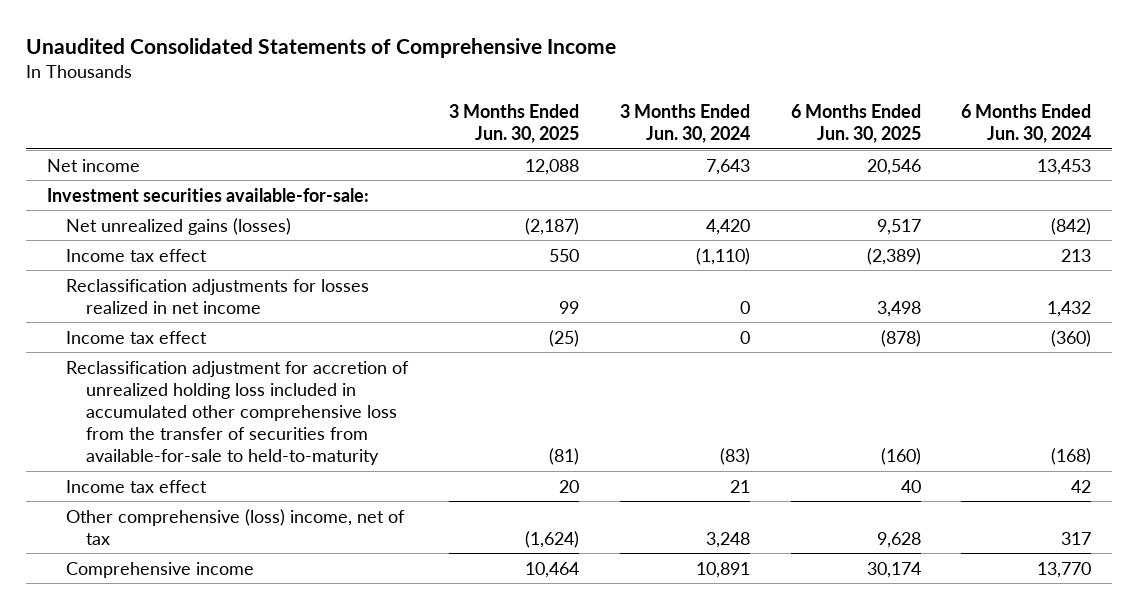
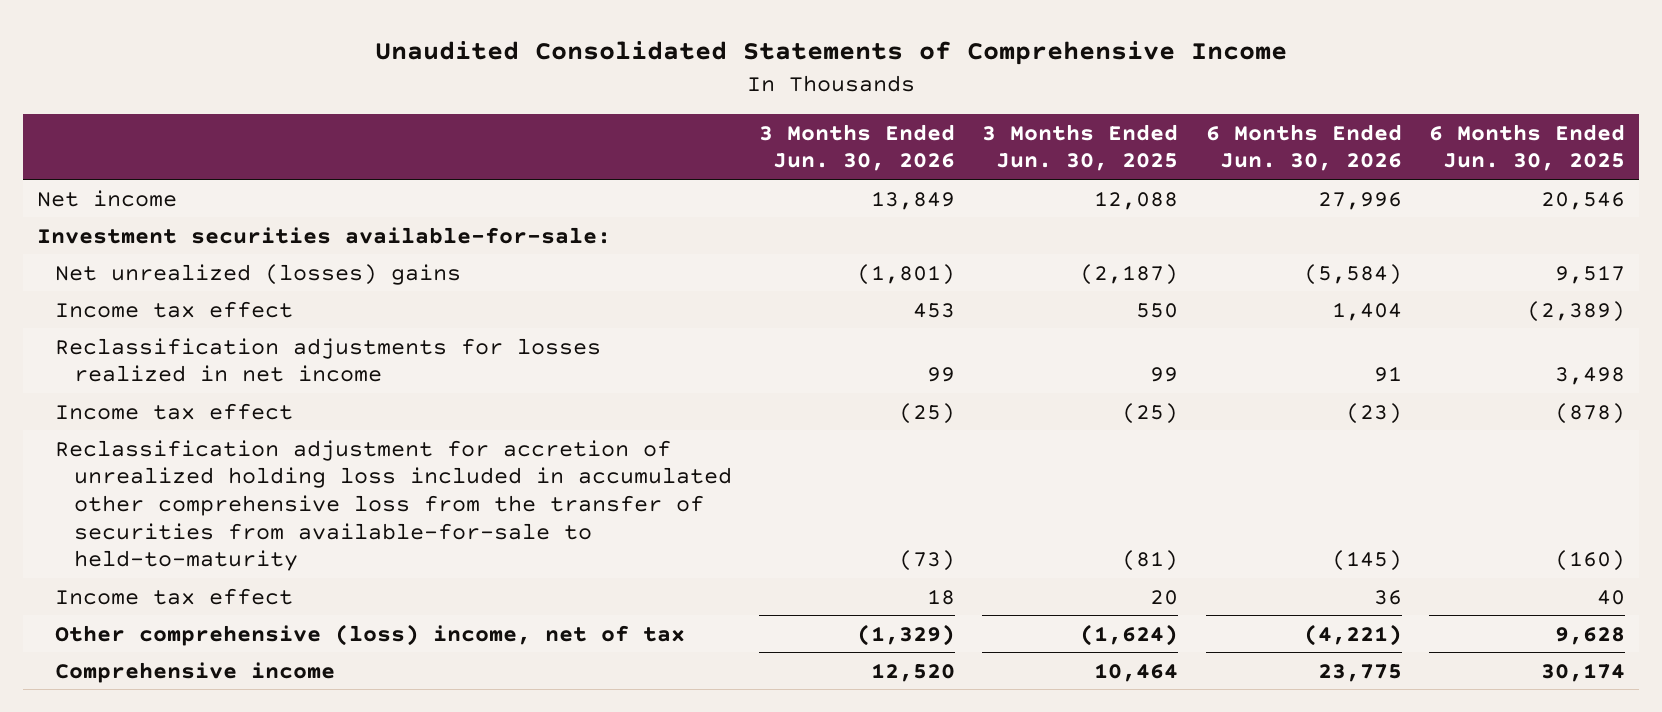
- | 3 Months Ended Jun. 30, 2025 | 3 Months Ended Jun. 30, 2024 | 6 Months Ended Jun. 30, 2025 | 6 Months Ended Jun. 30, 2024
+ | 3 Months Ended Jun. 30, 2026 | 3 Months Ended Jun. 30, 2025 | 6 Months Ended Jun. 30, 2026 | 6 Months Ended Jun. 30, 2025
- Net unrealized gains (losses) | (2,187) | 4,420 | 9,517 | (842)
+ Net unrealized (losses) gains | (1,801) | (2,187) | (5,584) | 9,517

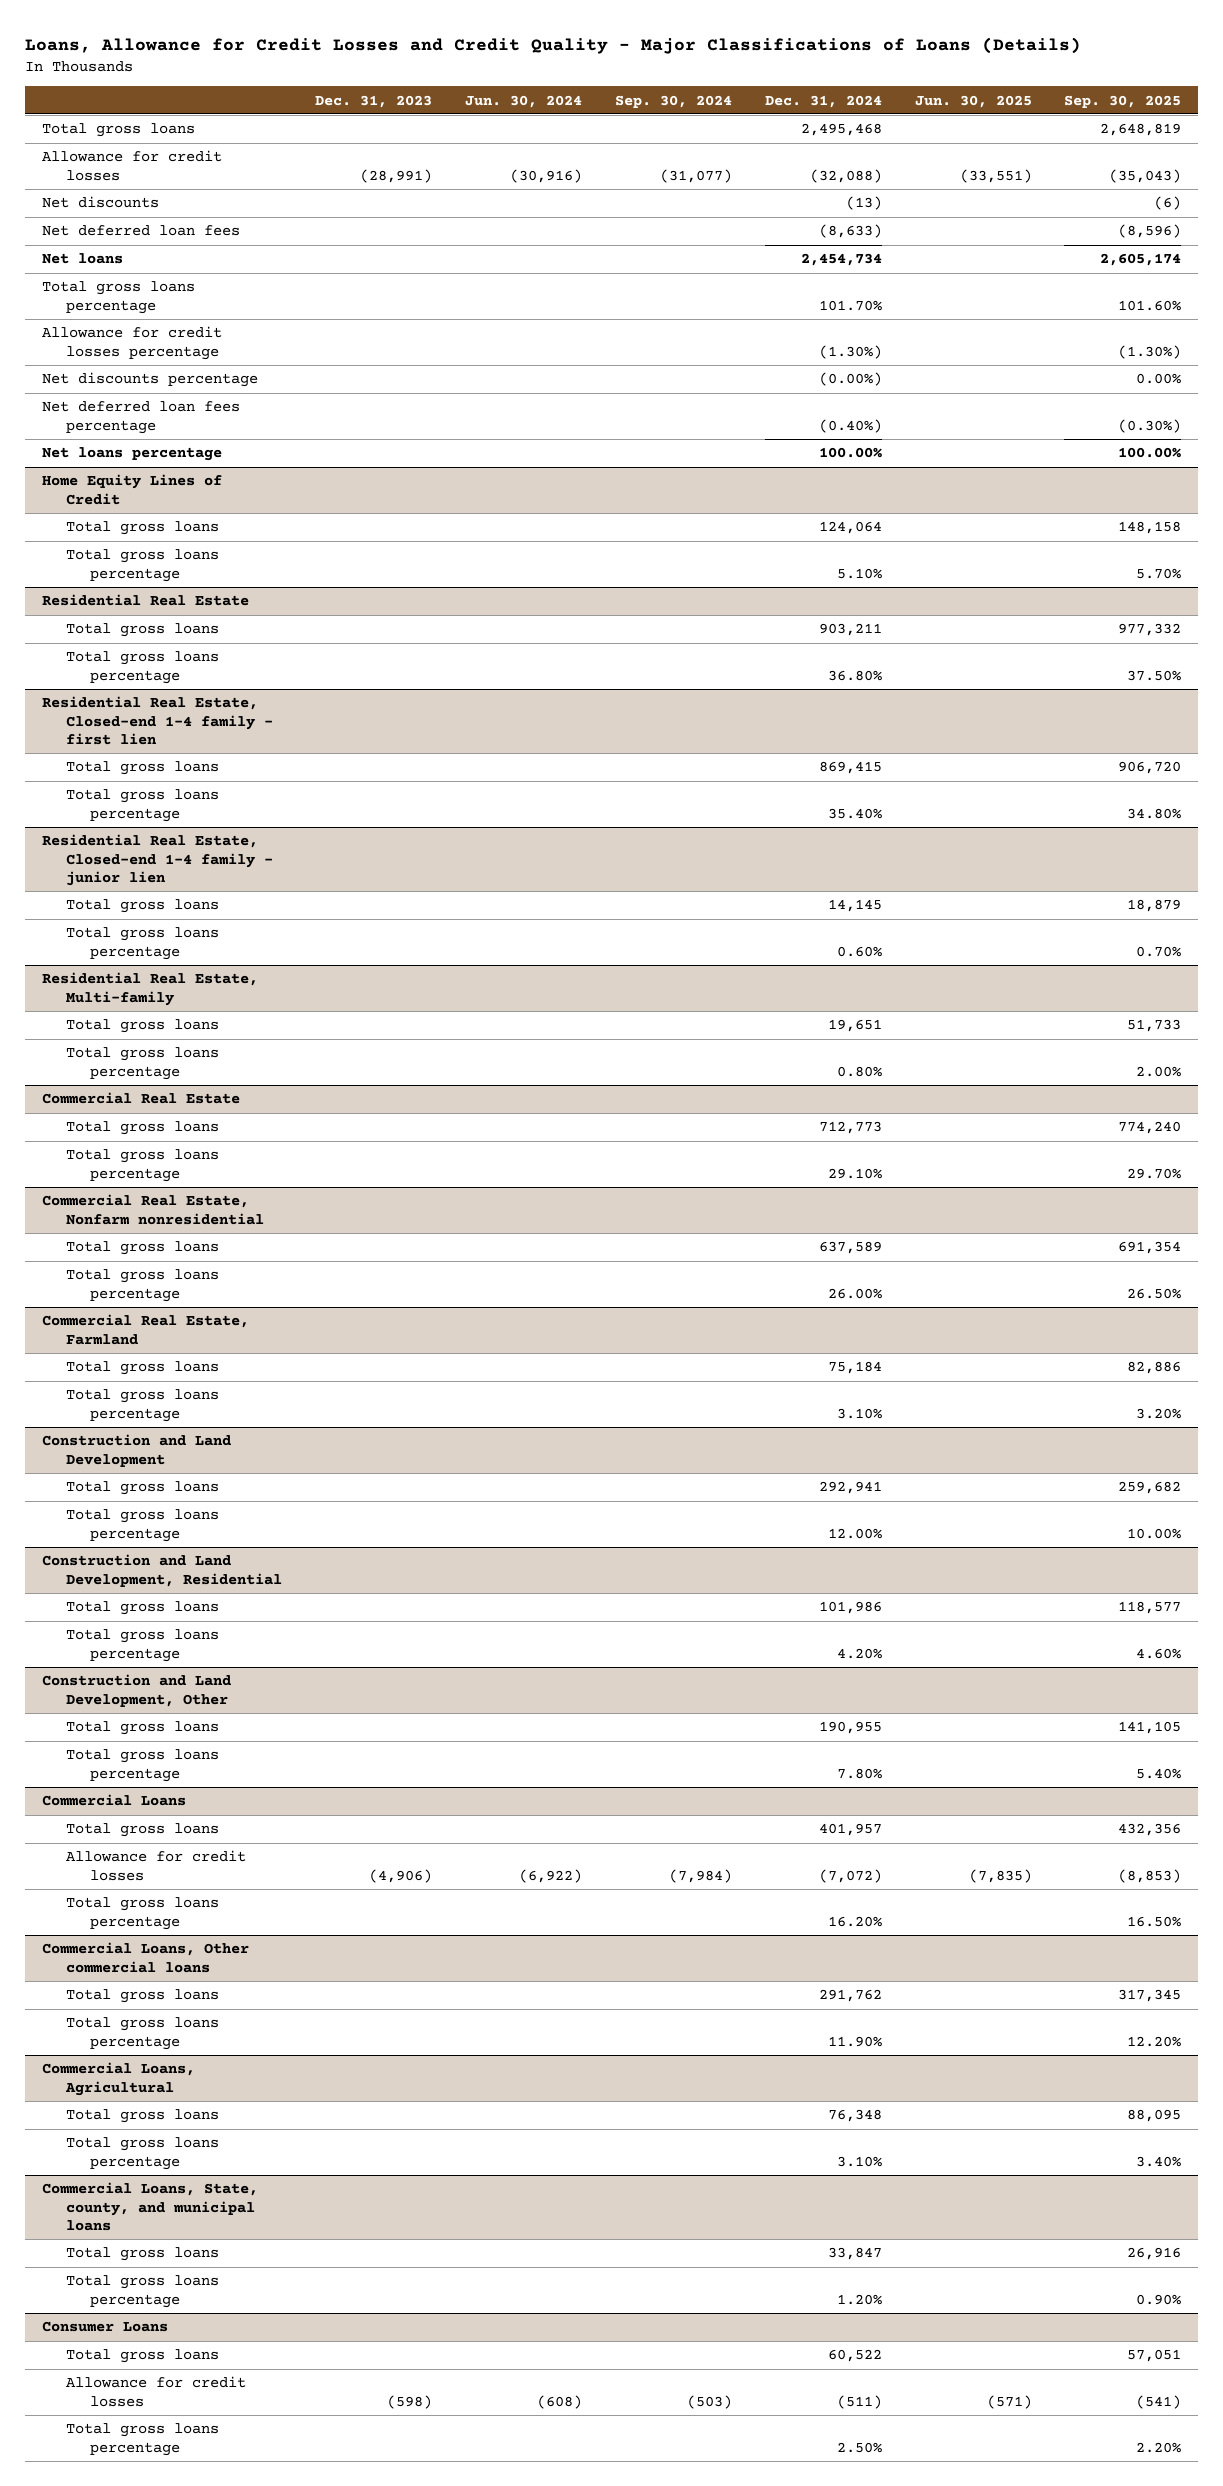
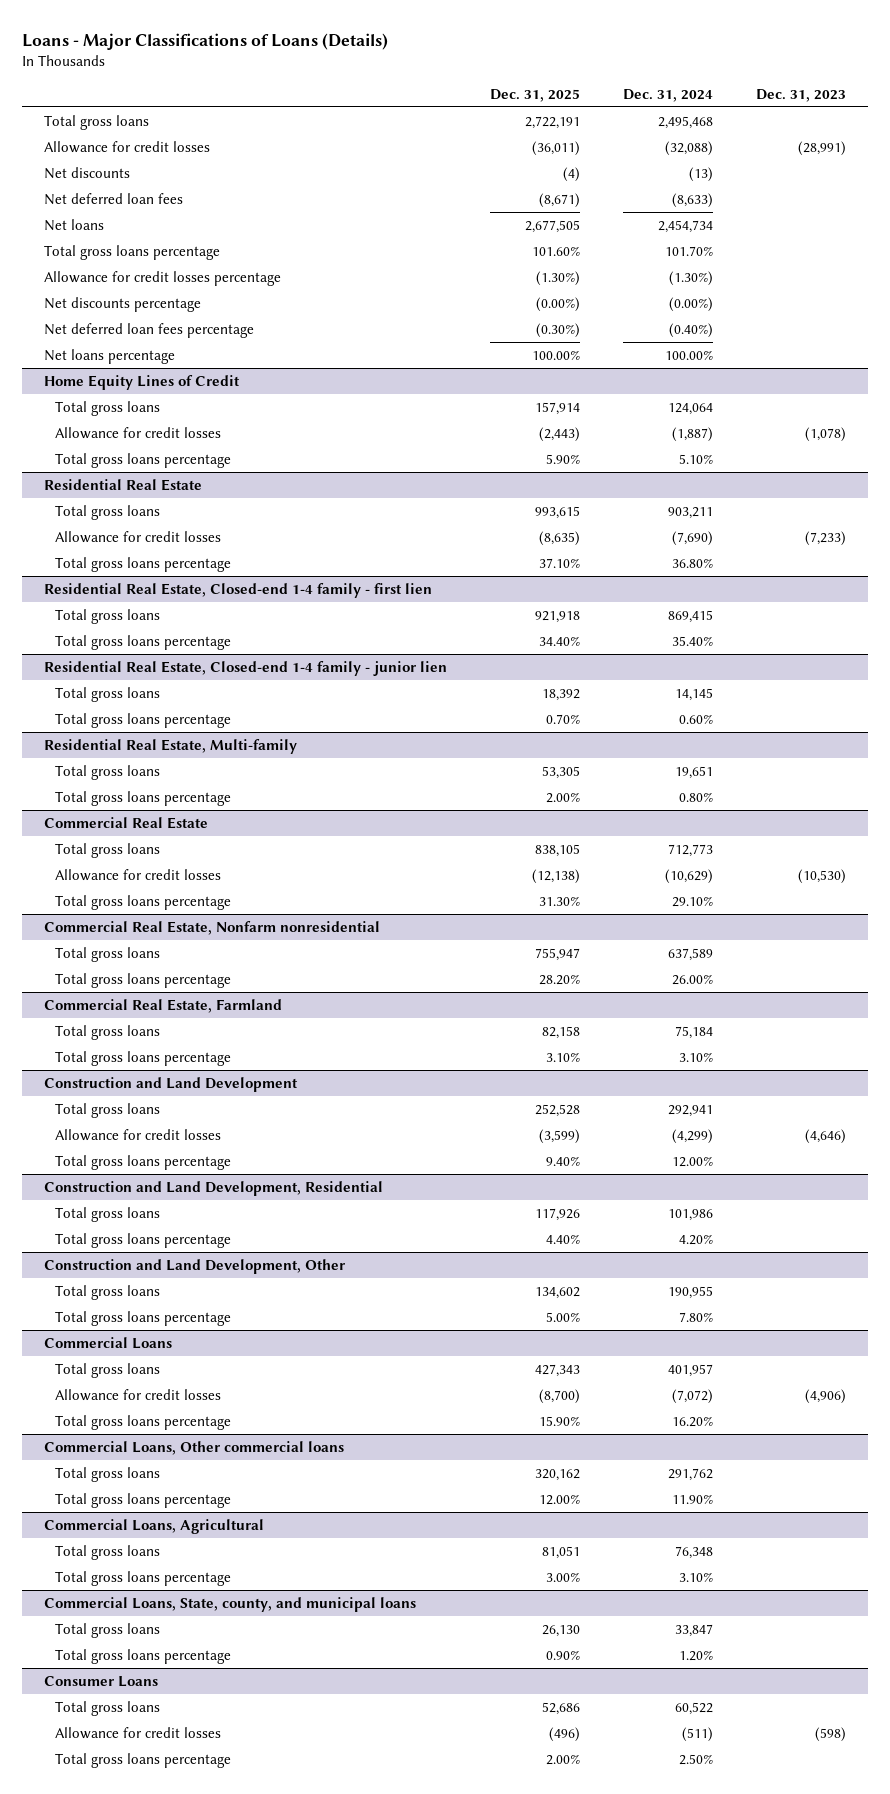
- Loans, Allowance for Credit Losses and Credit Quality - Major Classifications of Loans (Details)
+ Loans - Major Classifications of Loans (Details)
- | Dec. 31, 2023 | Jun. 30, 2024 | Sep. 30, 2024 | Dec. 31, 2024 | Jun. 30, 2025 | Sep. 30, 2025
+ | Dec. 31, 2025 | Dec. 31, 2024 | Dec. 31, 2023
@ Home Equity Lines of Credit
+ Allowance for credit losses | (2,443) | (1,887) | (1,078)
@ Residential Real Estate
+ Allowance for credit losses | (8,635) | (7,690) | (7,233)
@ Commercial Real Estate
+ Allowance for credit losses | (12,138) | (10,629) | (10,530)
@ Construction and Land Development
+ Allowance for credit losses | (3,599) | (4,299) | (4,646)

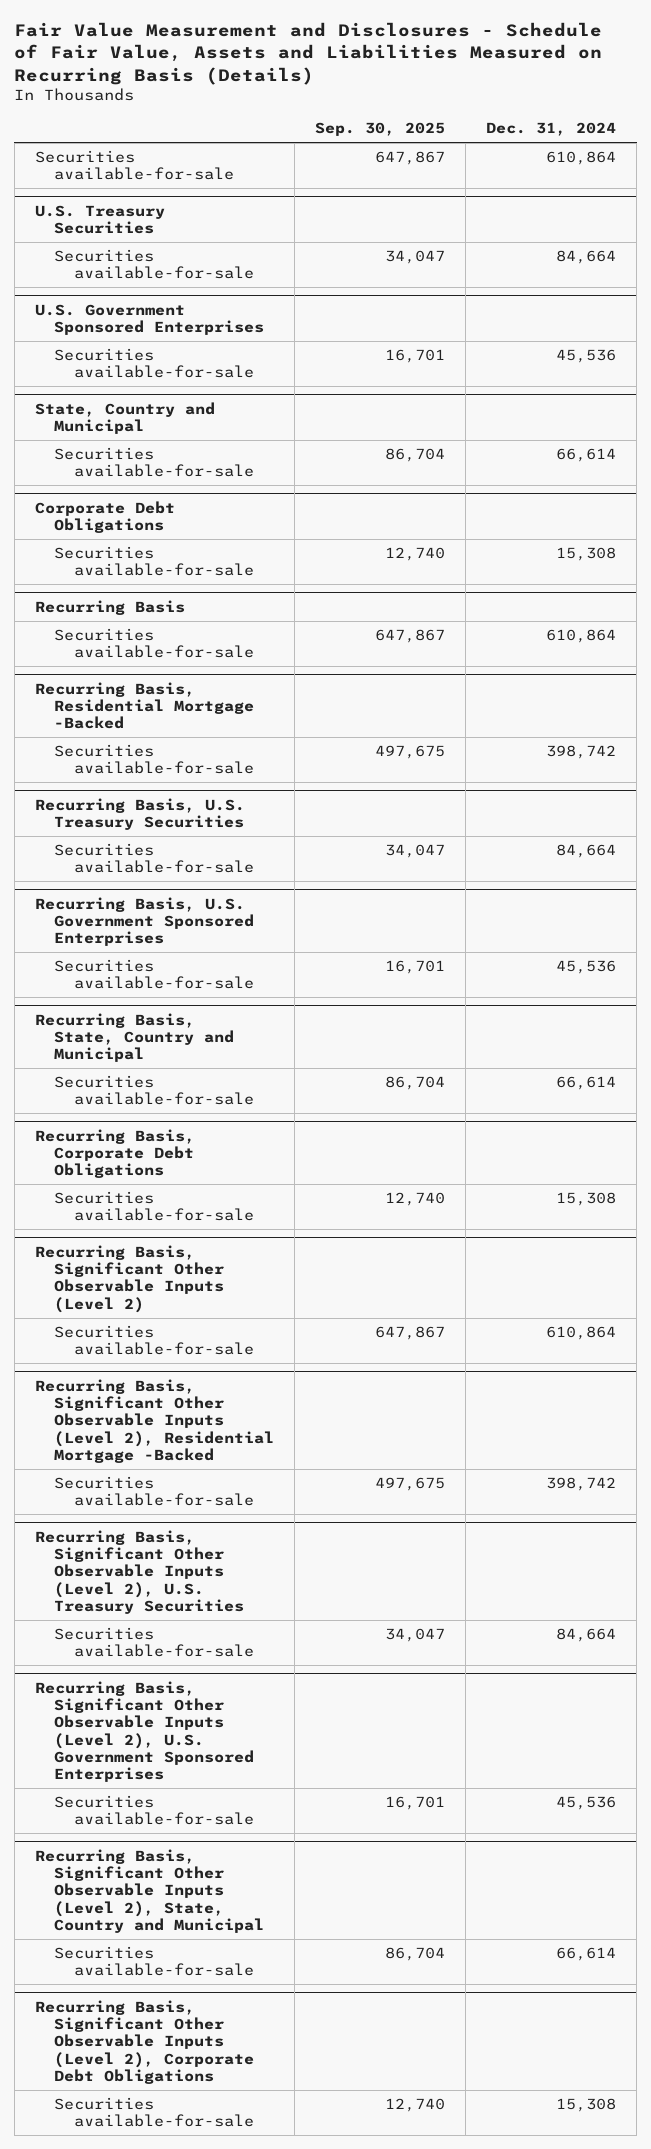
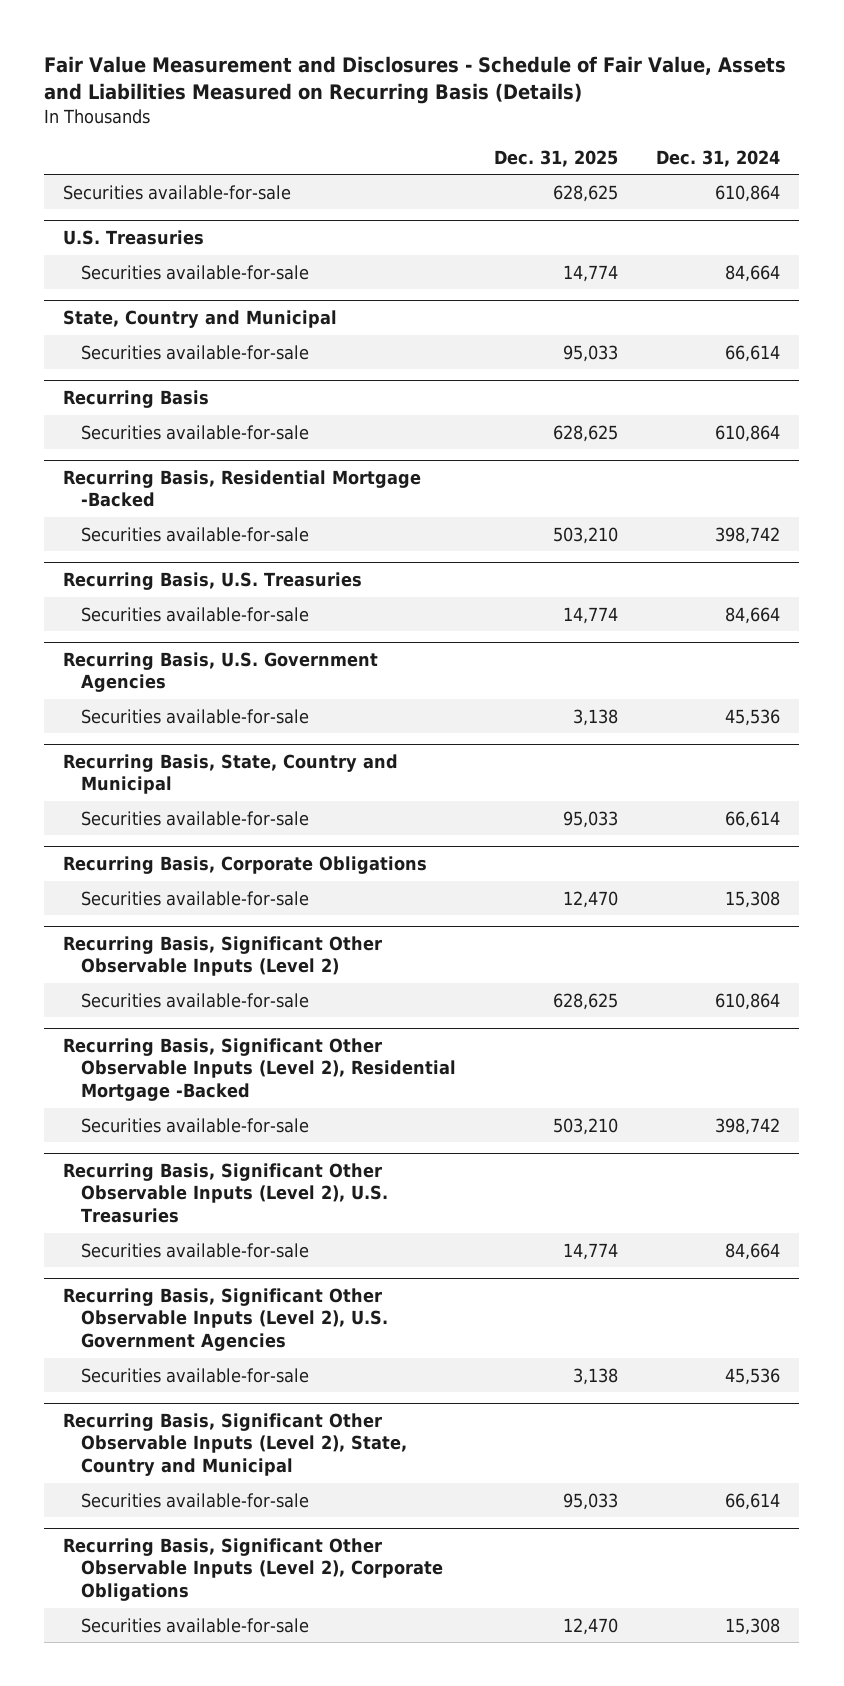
- | Sep. 30, 2025 | Dec. 31, 2024
+ | Dec. 31, 2025 | Dec. 31, 2024
- U.S. Treasury Securities
+ U.S. Treasuries
- U.S. Government Sponsored Enterprises
- Securities available-for-sale | 16,701 | 45,536
- Corporate Debt Obligations
- Securities available-for-sale | 12,740 | 15,308
- Recurring Basis, U.S. Treasury Securities
+ Recurring Basis, U.S. Treasuries
- Recurring Basis, U.S. Government Sponsored Enterprises
+ Recurring Basis, U.S. Government Agencies
- Recurring Basis, Corporate Debt Obligations
+ Recurring Basis, Corporate Obligations
- Recurring Basis, Significant Other Observable Inputs (Level 2), U.S. Treasury Securities
+ Recurring Basis, Significant Other Observable Inputs (Level 2), U.S. Treasuries
- Recurring Basis, Significant Other Observable Inputs (Level 2), U.S. Government Sponsored Enterprises
+ Recurring Basis, Significant Other Observable Inputs (Level 2), U.S. Government Agencies
- Recurring Basis, Significant Other Observable Inputs (Level 2), Corporate Debt Obligations
+ Recurring Basis, Significant Other Observable Inputs (Level 2), Corporate Obligations

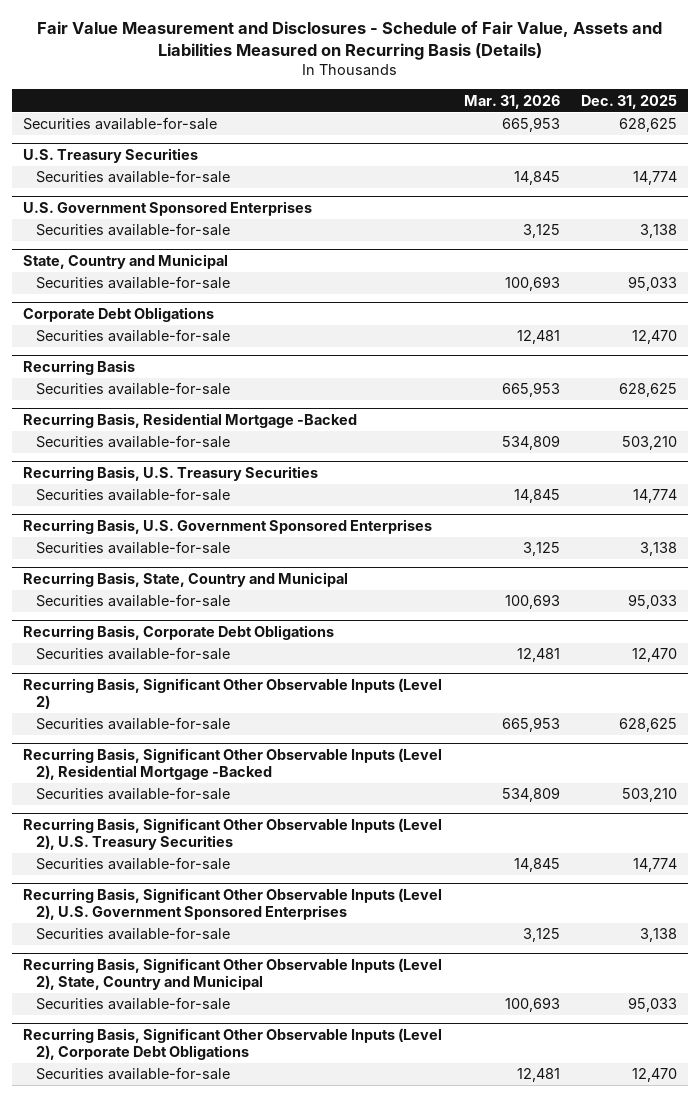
- | Dec. 31, 2025 | Dec. 31, 2024
+ | Mar. 31, 2026 | Dec. 31, 2025
- U.S. Treasuries
+ U.S. Treasury Securities
+ U.S. Government Sponsored Enterprises
+ Securities available-for-sale | 3,125 | 3,138
+ Corporate Debt Obligations
+ Securities available-for-sale | 12,481 | 12,470
- Recurring Basis, U.S. Treasuries
+ Recurring Basis, U.S. Treasury Securities
- Recurring Basis, U.S. Government Agencies
+ Recurring Basis, U.S. Government Sponsored Enterprises
- Recurring Basis, Corporate Obligations
+ Recurring Basis, Corporate Debt Obligations
- Recurring Basis, Significant Other Observable Inputs (Level 2), U.S. Treasuries
+ Recurring Basis, Significant Other Observable Inputs (Level 2), U.S. Treasury Securities
- Recurring Basis, Significant Other Observable Inputs (Level 2), U.S. Government Agencies
+ Recurring Basis, Significant Other Observable Inputs (Level 2), U.S. Government Sponsored Enterprises
- Recurring Basis, Significant Other Observable Inputs (Level 2), Corporate Obligations
+ Recurring Basis, Significant Other Observable Inputs (Level 2), Corporate Debt Obligations

